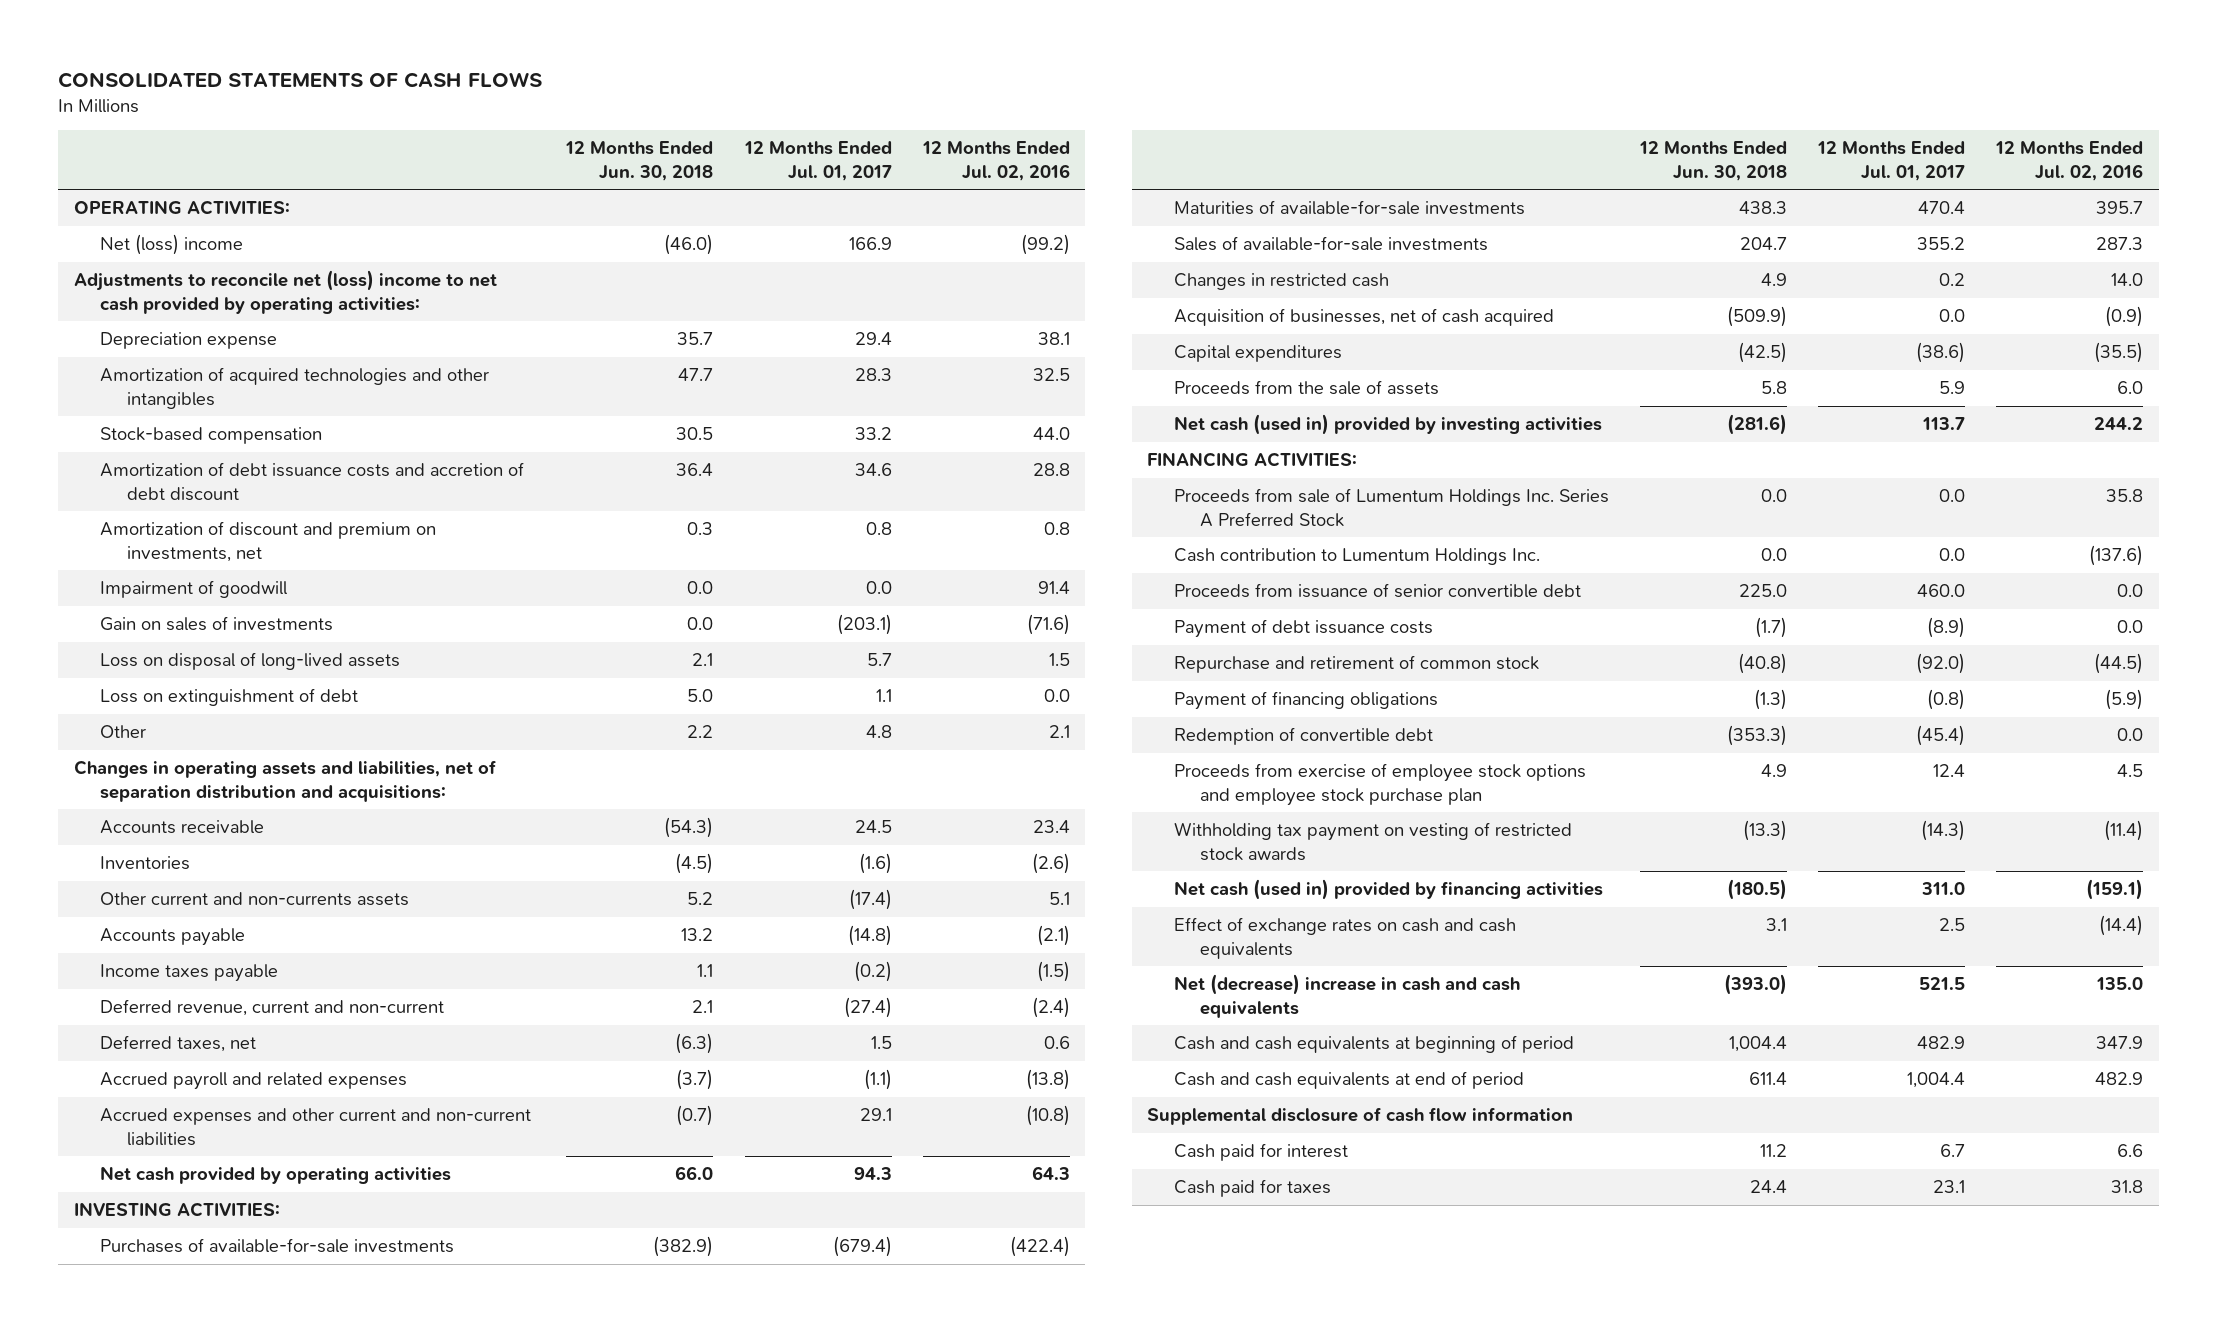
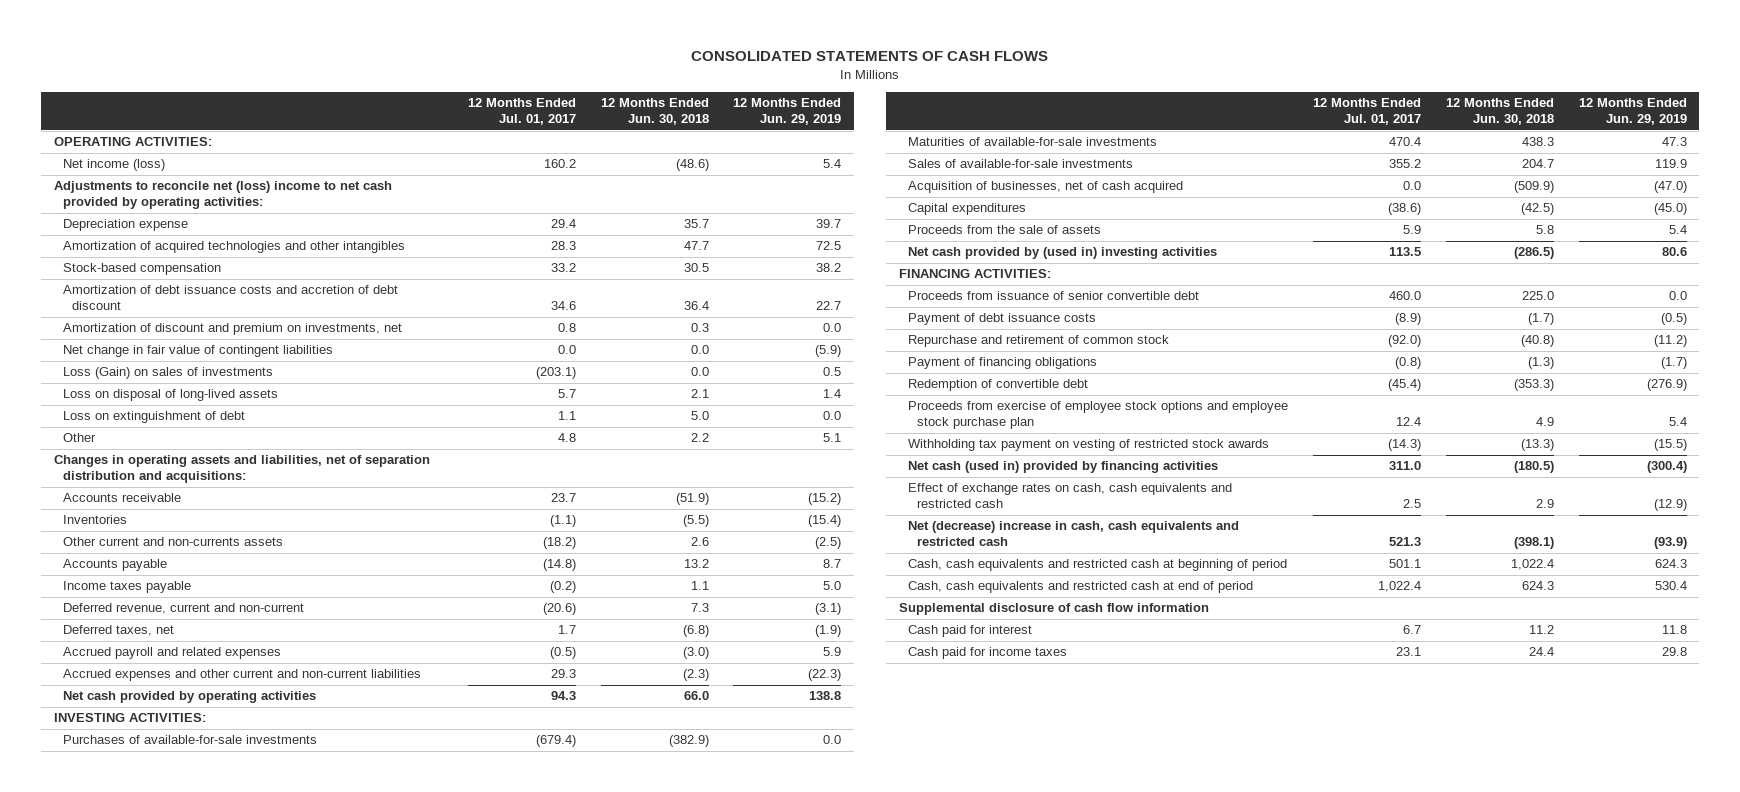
- | 12 Months Ended Jun. 30, 2018 | 12 Months Ended Jul. 01, 2017 | 12 Months Ended Jul. 02, 2016
+ | 12 Months Ended Jul. 01, 2017 | 12 Months Ended Jun. 30, 2018 | 12 Months Ended Jun. 29, 2019
- Net (loss) income | (46.0) | 166.9 | (99.2)
+ Net income (loss) | 160.2 | (48.6) | 5.4
- Impairment of goodwill | 0.0 | 0.0 | 91.4
- Gain on sales of investments | 0.0 | (203.1) | (71.6)
+ Net change in fair value of contingent liabilities | 0.0 | 0.0 | (5.9)
+ Loss (Gain) on sales of investments | (203.1) | 0.0 | 0.5
- Accounts receivable | (54.3) | 24.5 | 23.4
- Inventories | (4.5) | (1.6) | (2.6)
- Other current and non-currents assets | 5.2 | (17.4) | 5.1
+ Accounts receivable | 23.7 | (51.9) | (15.2)
+ Inventories | (1.1) | (5.5) | (15.4)
+ Other current and non-currents assets | (18.2) | 2.6 | (2.5)
- Deferred revenue, current and non-current | 2.1 | (27.4) | (2.4)
- Deferred taxes, net | (6.3) | 1.5 | 0.6
- Accrued payroll and related expenses | (3.7) | (1.1) | (13.8)
- Accrued expenses and other current and non-current liabilities | (0.7) | 29.1 | (10.8)
+ Deferred revenue, current and non-current | (20.6) | 7.3 | (3.1)
+ Deferred taxes, net | 1.7 | (6.8) | (1.9)
+ Accrued payroll and related expenses | (0.5) | (3.0) | 5.9
+ Accrued expenses and other current and non-current liabilities | 29.3 | (2.3) | (22.3)
- Changes in restricted cash | 4.9 | 0.2 | 14.0
- Net cash (used in) provided by investing activities | (281.6) | 113.7 | 244.2
+ Net cash provided by (used in) investing activities | 113.5 | (286.5) | 80.6
- Proceeds from sale of Lumentum Holdings Inc. Series A Preferred Stock | 0.0 | 0.0 | 35.8
- Cash contribution to Lumentum Holdings Inc. | 0.0 | 0.0 | (137.6)
- Effect of exchange rates on cash and cash equivalents | 3.1 | 2.5 | (14.4)
- Net (decrease) increase in cash and cash equivalents | (393.0) | 521.5 | 135.0
- Cash and cash equivalents at beginning of period | 1,004.4 | 482.9 | 347.9
- Cash and cash equivalents at end of period | 611.4 | 1,004.4 | 482.9
+ Effect of exchange rates on cash, cash equivalents and restricted cash | 2.5 | 2.9 | (12.9)
+ Net (decrease) increase in cash, cash equivalents and restricted cash | 521.3 | (398.1) | (93.9)
+ Cash, cash equivalents and restricted cash at beginning of period | 501.1 | 1,022.4 | 624.3
+ Cash, cash equivalents and restricted cash at end of period | 1,022.4 | 624.3 | 530.4
- Cash paid for taxes | 24.4 | 23.1 | 31.8
+ Cash paid for income taxes | 23.1 | 24.4 | 29.8

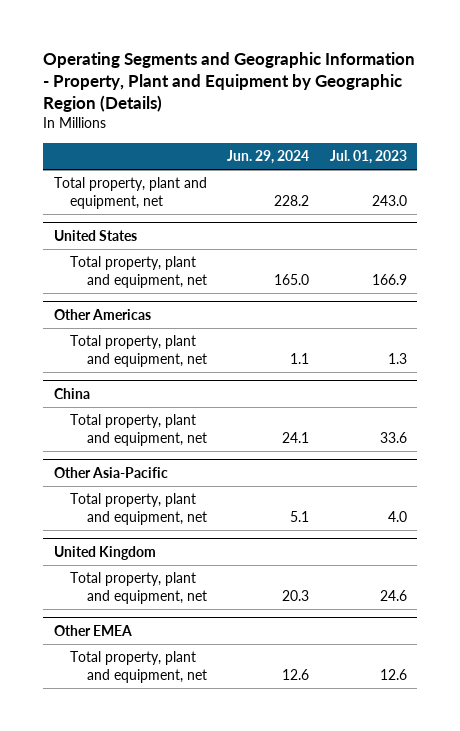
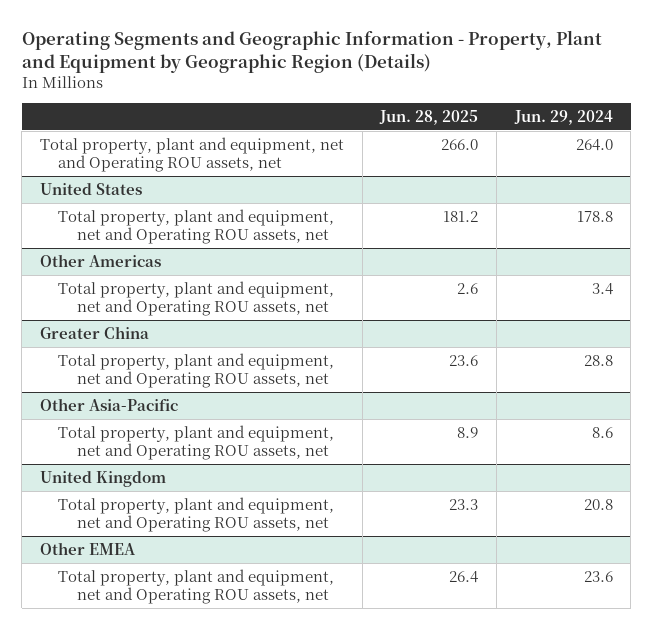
- | Jun. 29, 2024 | Jul. 01, 2023
+ | Jun. 28, 2025 | Jun. 29, 2024
- Total property, plant and equipment, net | 228.2 | 243.0
+ Total property, plant and equipment, net and Operating ROU assets, net | 266.0 | 264.0
@ United States
- Total property, plant and equipment, net | 165.0 | 166.9
+ Total property, plant and equipment, net and Operating ROU assets, net | 181.2 | 178.8
@ Other Americas
- Total property, plant and equipment, net | 1.1 | 1.3
- China
- Total property, plant and equipment, net | 24.1 | 33.6
@ Other Americas
+ Total property, plant and equipment, net and Operating ROU assets, net | 2.6 | 3.4
+ Greater China
+ Total property, plant and equipment, net and Operating ROU assets, net | 23.6 | 28.8
@ Other Asia-Pacific
- Total property, plant and equipment, net | 5.1 | 4.0
+ Total property, plant and equipment, net and Operating ROU assets, net | 8.9 | 8.6
@ United Kingdom
- Total property, plant and equipment, net | 20.3 | 24.6
+ Total property, plant and equipment, net and Operating ROU assets, net | 23.3 | 20.8
@ Other EMEA
- Total property, plant and equipment, net | 12.6 | 12.6
+ Total property, plant and equipment, net and Operating ROU assets, net | 26.4 | 23.6

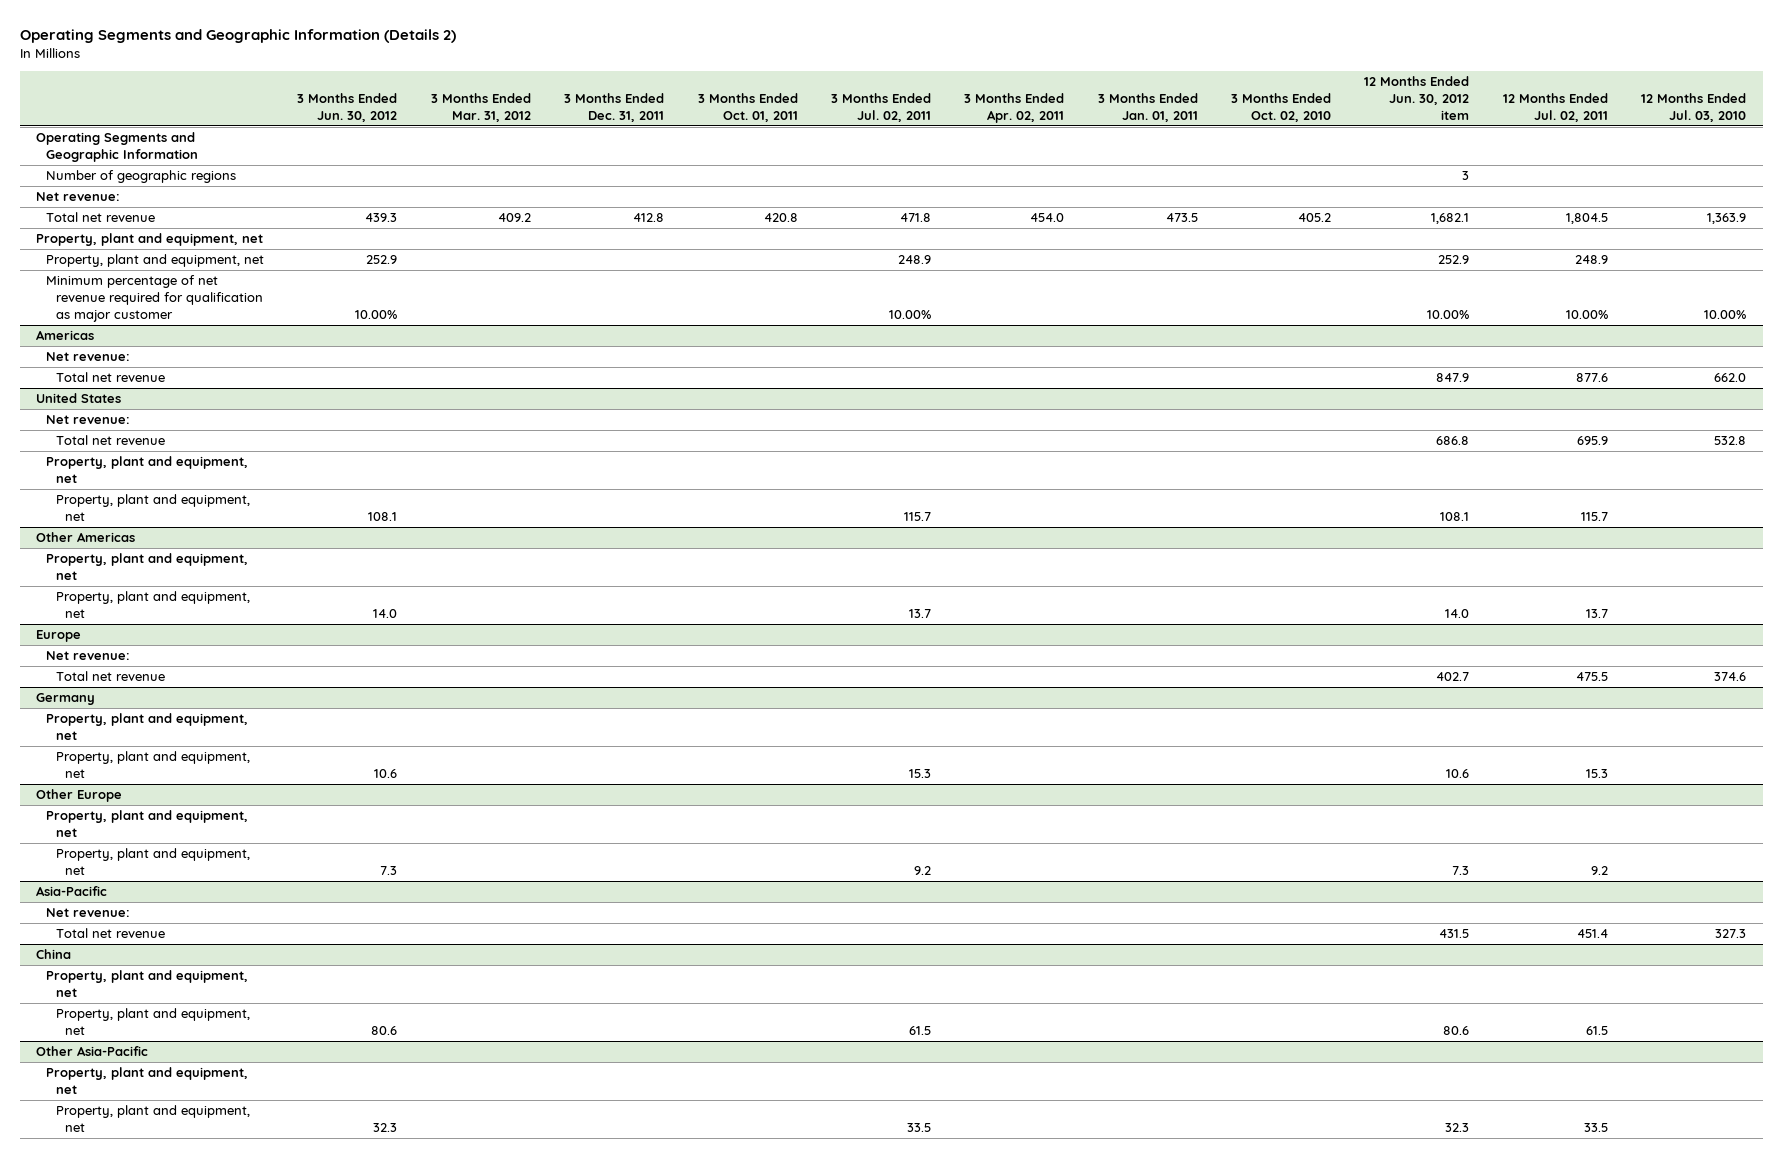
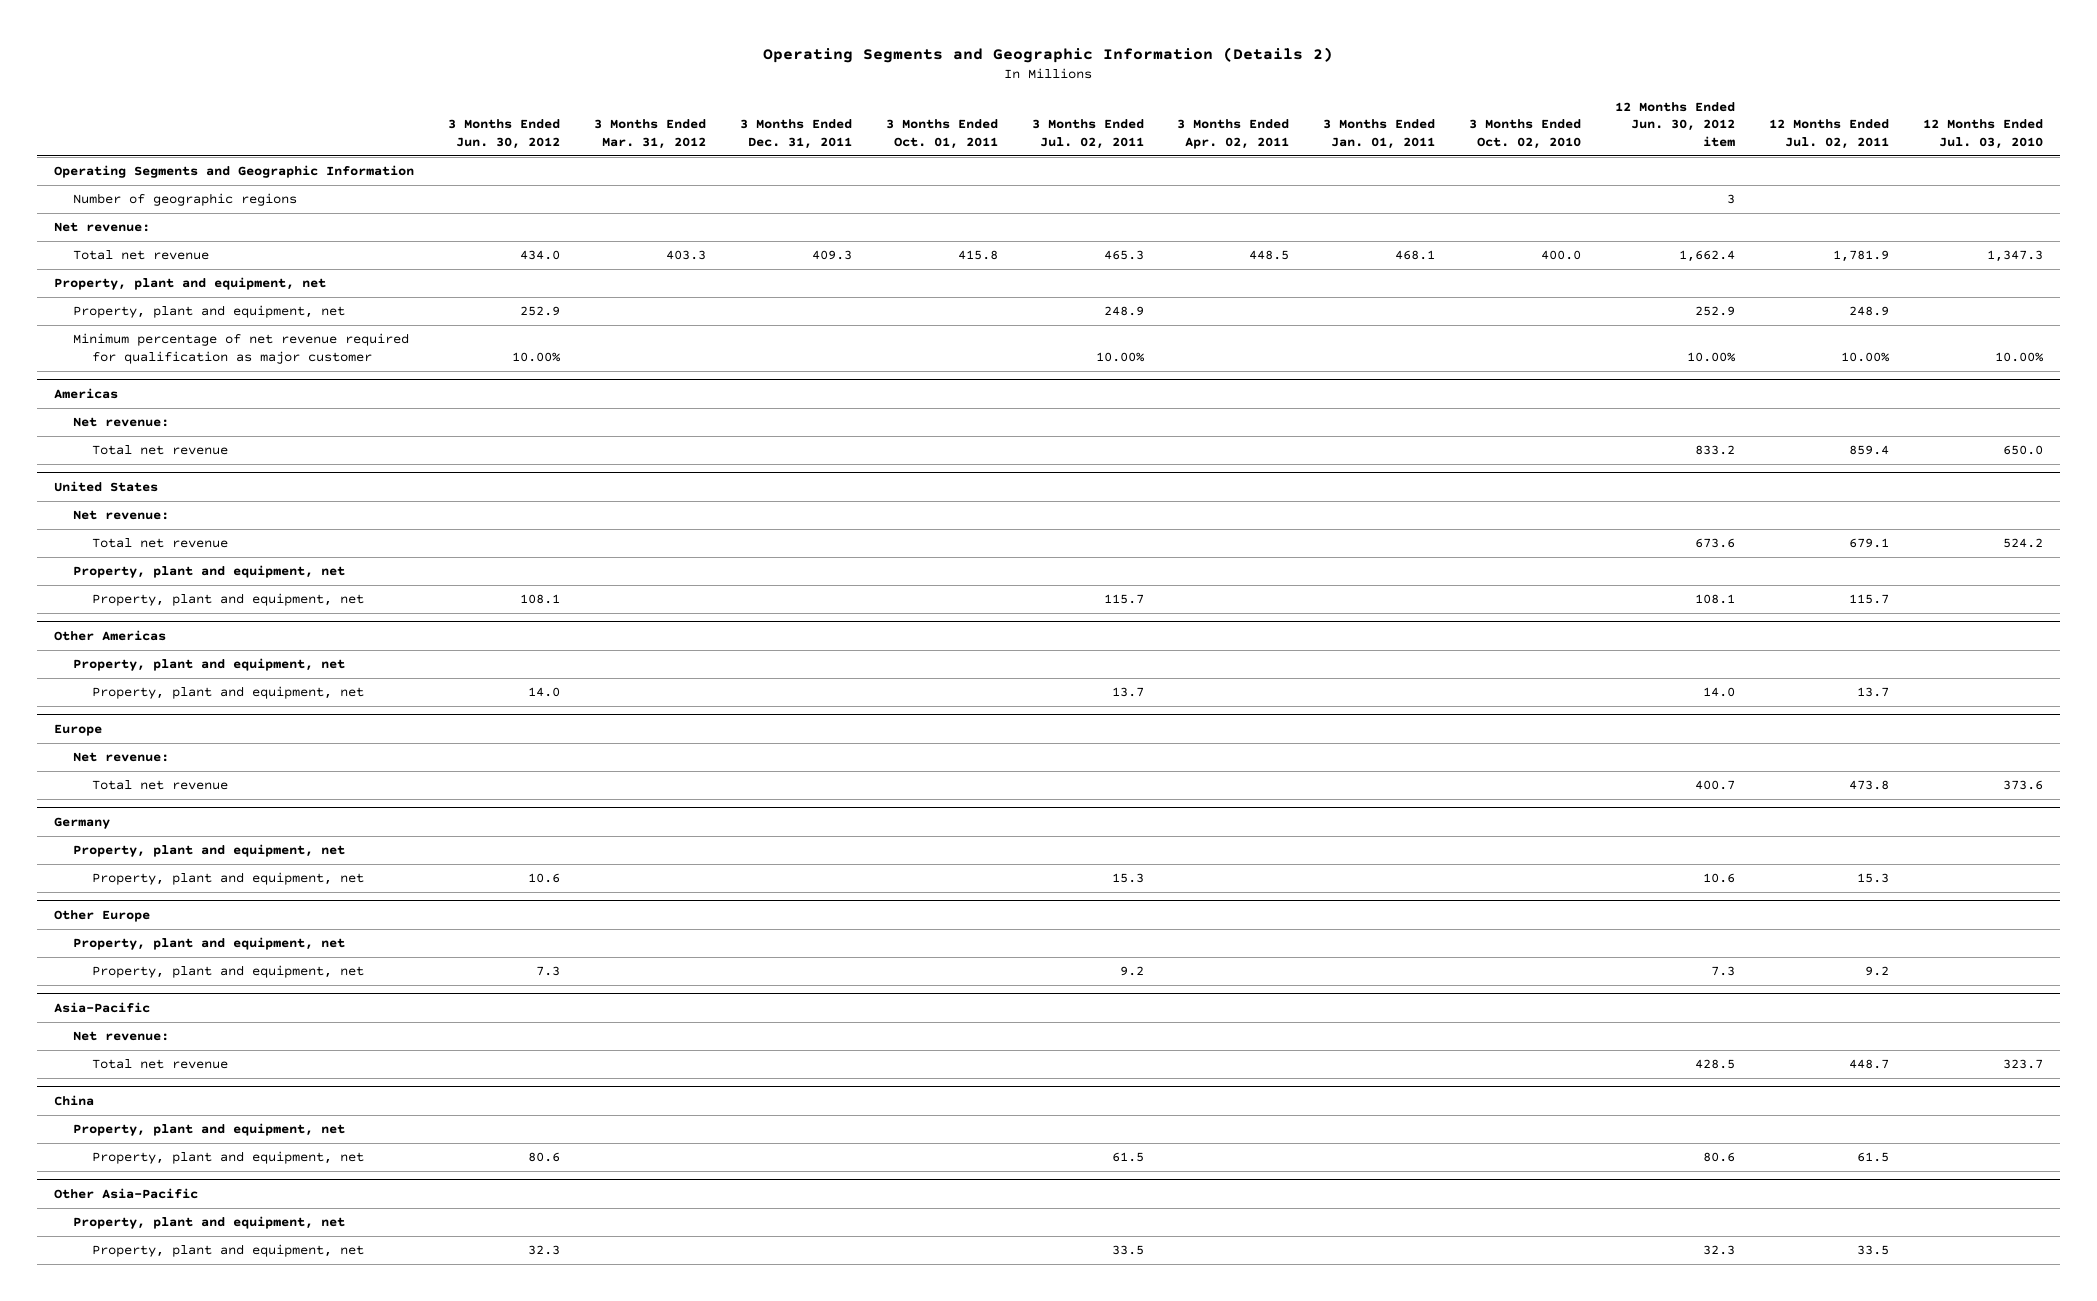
- Total net revenue | 439.3 | 409.2 | 412.8 | 420.8 | 471.8 | 454.0 | 473.5 | 405.2 | 1,682.1 | 1,804.5 | 1,363.9
+ Total net revenue | 434.0 | 403.3 | 409.3 | 415.8 | 465.3 | 448.5 | 468.1 | 400.0 | 1,662.4 | 1,781.9 | 1,347.3
@ Americas
- Total net revenue | | | | | | | | | 847.9 | 877.6 | 662.0
+ Total net revenue | | | | | | | | | 833.2 | 859.4 | 650.0
@ United States
- Total net revenue | | | | | | | | | 686.8 | 695.9 | 532.8
+ Total net revenue | | | | | | | | | 673.6 | 679.1 | 524.2
@ Europe
- Total net revenue | | | | | | | | | 402.7 | 475.5 | 374.6
+ Total net revenue | | | | | | | | | 400.7 | 473.8 | 373.6
@ Asia-Pacific
- Total net revenue | | | | | | | | | 431.5 | 451.4 | 327.3
+ Total net revenue | | | | | | | | | 428.5 | 448.7 | 323.7

